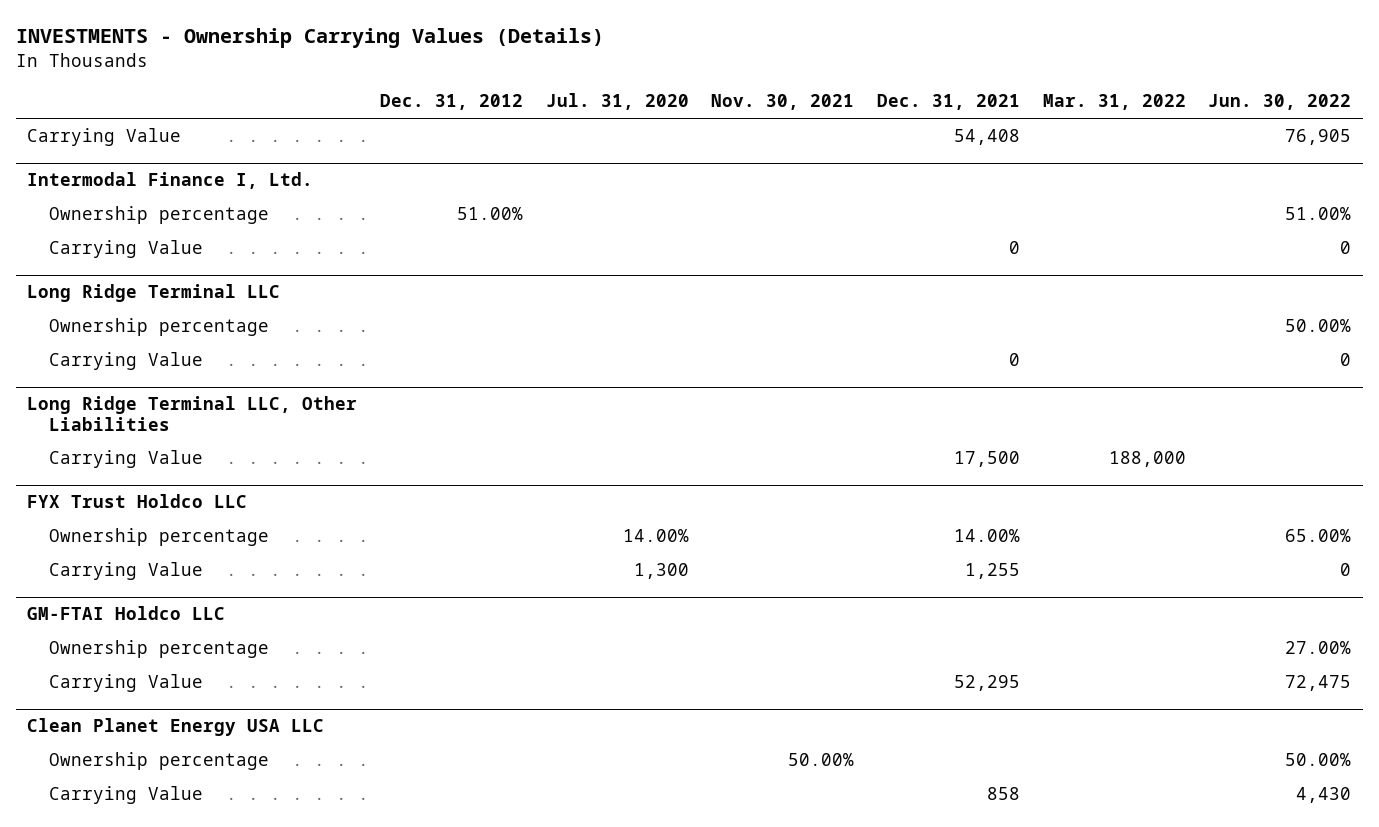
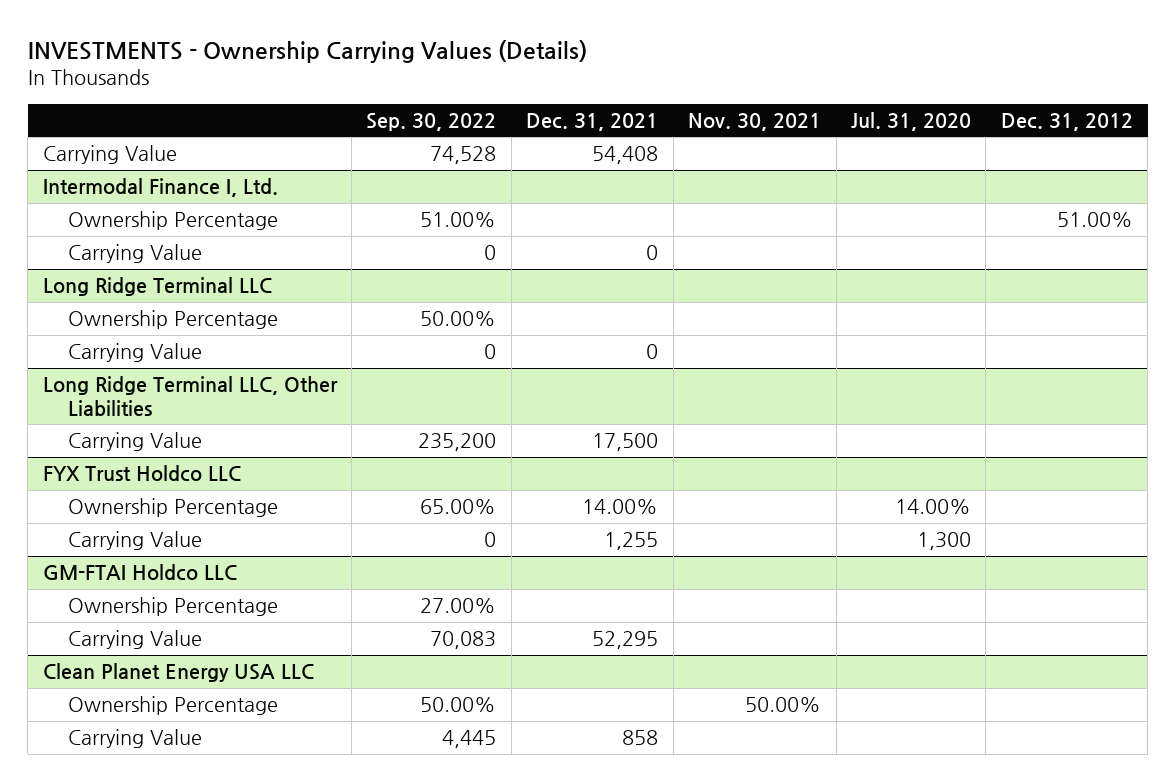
- | Dec. 31, 2012 | Jul. 31, 2020 | Nov. 30, 2021 | Dec. 31, 2021 | Mar. 31, 2022 | Jun. 30, 2022
+ | Sep. 30, 2022 | Dec. 31, 2021 | Nov. 30, 2021 | Jul. 31, 2020 | Dec. 31, 2012
@ Intermodal Finance I, Ltd.
- Ownership percentage | 51.00% | | | | | 51.00%
+ Ownership Percentage | 51.00% | | | | 51.00%
@ Long Ridge Terminal LLC
- Ownership percentage | | | | | | 50.00%
+ Ownership Percentage | 50.00% | | | |
@ FYX Trust Holdco LLC
- Ownership percentage | | 14.00% | | 14.00% | | 65.00%
+ Ownership Percentage | 65.00% | 14.00% | | 14.00% |
@ GM-FTAI Holdco LLC
- Ownership percentage | | | | | | 27.00%
+ Ownership Percentage | 27.00% | | | |
@ Clean Planet Energy USA LLC
- Ownership percentage | | | 50.00% | | | 50.00%
+ Ownership Percentage | 50.00% | | 50.00% | |

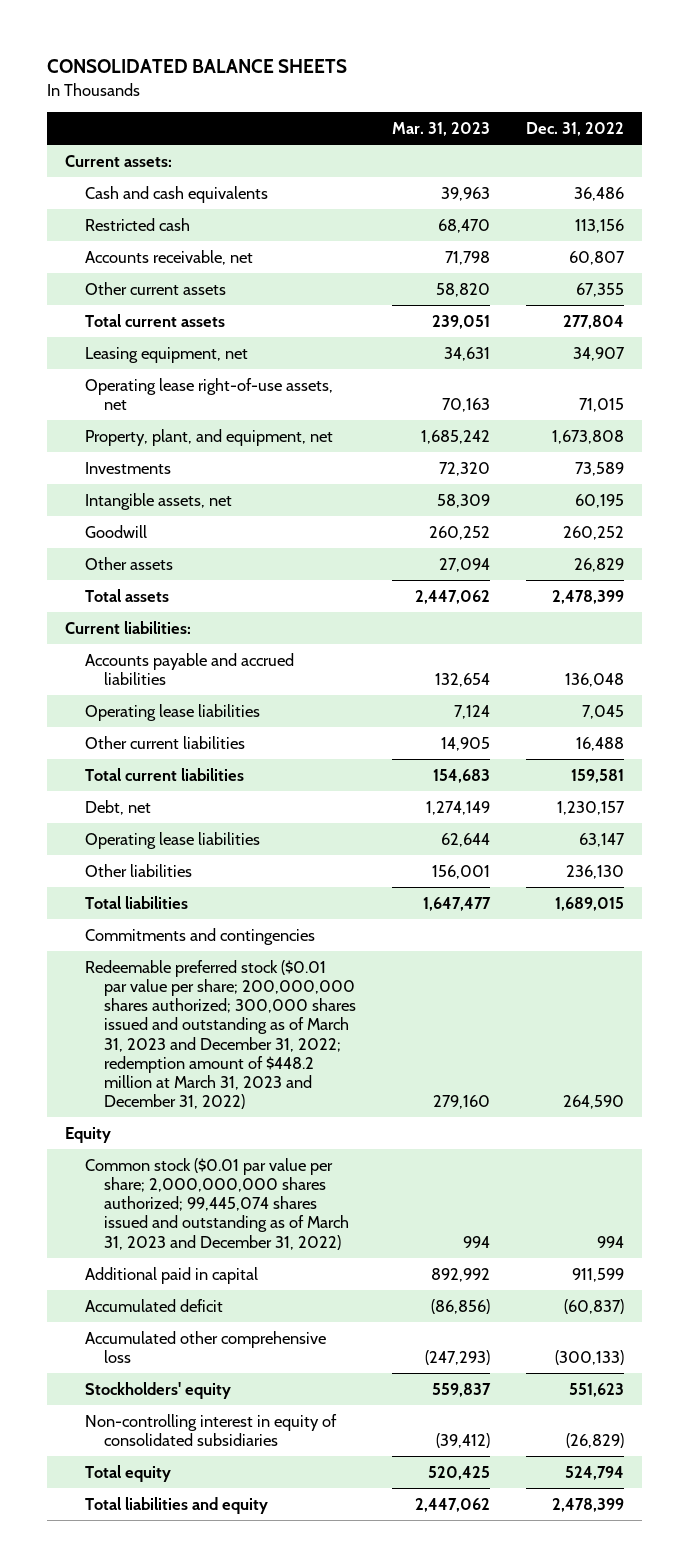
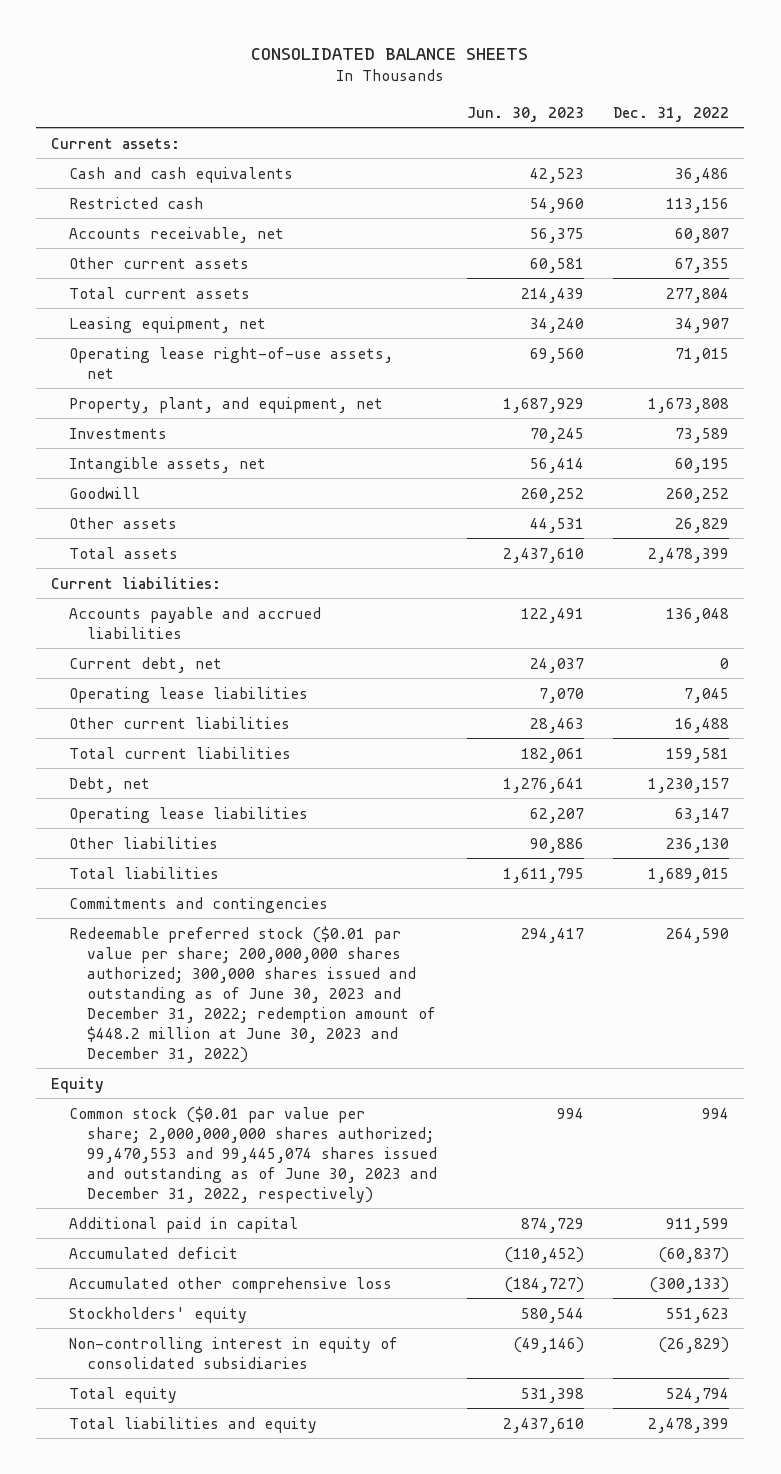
- | Mar. 31, 2023 | Dec. 31, 2022
+ | Jun. 30, 2023 | Dec. 31, 2022
+ Current debt, net | 24,037 | 0
- Redeemable preferred stock ($0.01 par value per share; 200,000,000 shares authorized; 300,000 shares issued and outstanding as of March 31, 2023 and December 31, 2022; redemption amount of $448.2 million at March 31, 2023 and December 31, 2022) | 279,160 | 264,590
+ Redeemable preferred stock ($0.01 par value per share; 200,000,000 shares authorized; 300,000 shares issued and outstanding as of June 30, 2023 and December 31, 2022; redemption amount of $448.2 million at June 30, 2023 and December 31, 2022) | 294,417 | 264,590
- Common stock ($0.01 par value per share; 2,000,000,000 shares authorized; 99,445,074 shares issued and outstanding as of March 31, 2023 and December 31, 2022) | 994 | 994
+ Common stock ($0.01 par value per share; 2,000,000,000 shares authorized; 99,470,553 and 99,445,074 shares issued and outstanding as of June 30, 2023 and December 31, 2022, respectively) | 994 | 994

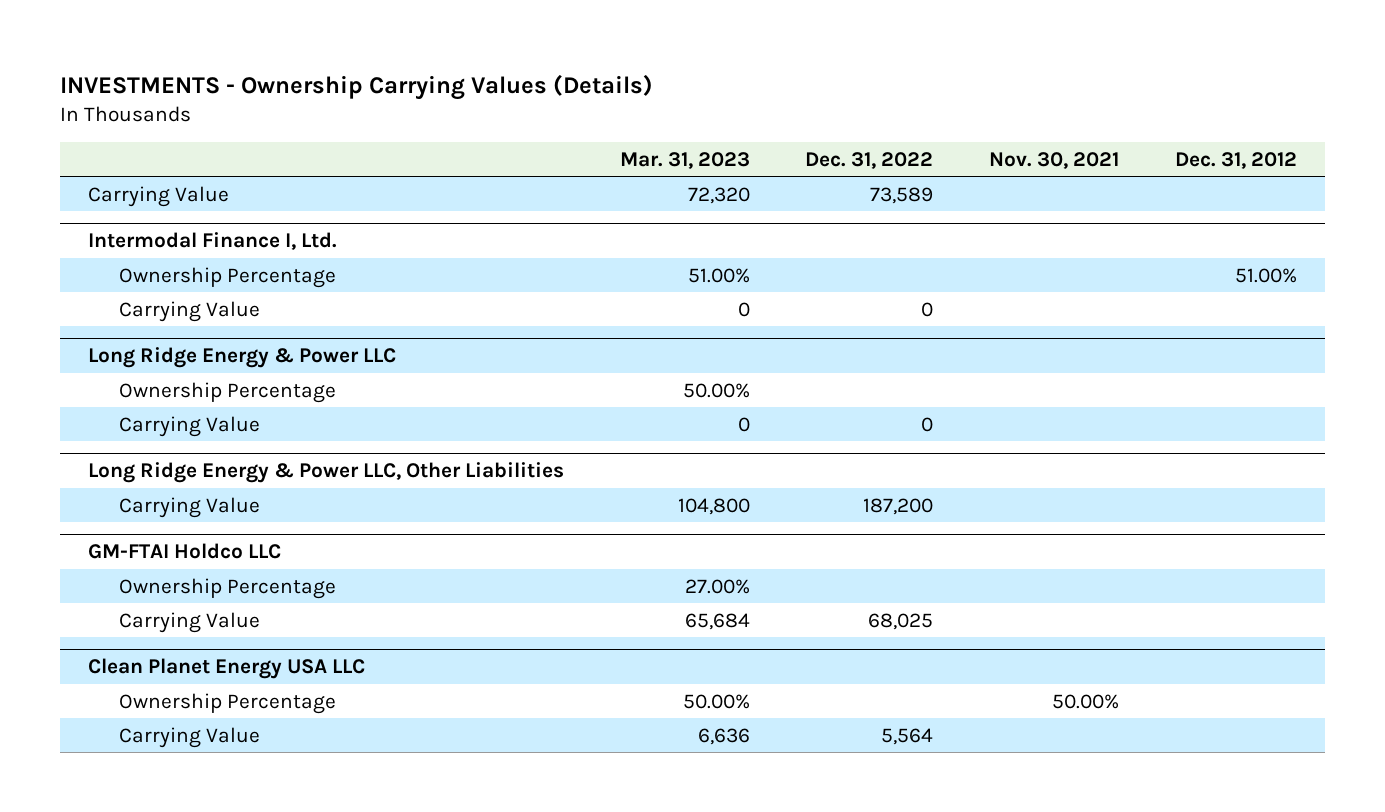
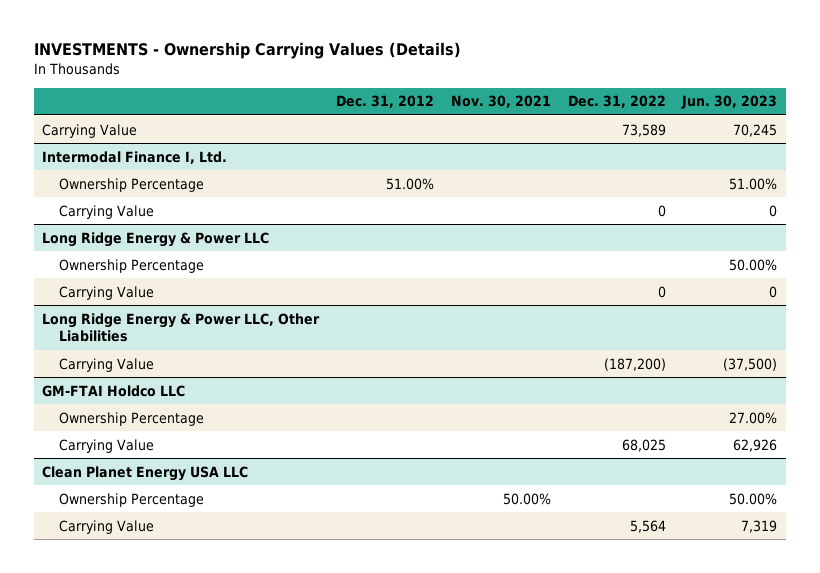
- | Mar. 31, 2023 | Dec. 31, 2022 | Nov. 30, 2021 | Dec. 31, 2012
+ | Dec. 31, 2012 | Nov. 30, 2021 | Dec. 31, 2022 | Jun. 30, 2023
@ Long Ridge Energy & Power LLC, Other Liabilities
- Carrying Value | 104,800 | 187,200 | |
+ Carrying Value | | | (187,200) | (37,500)

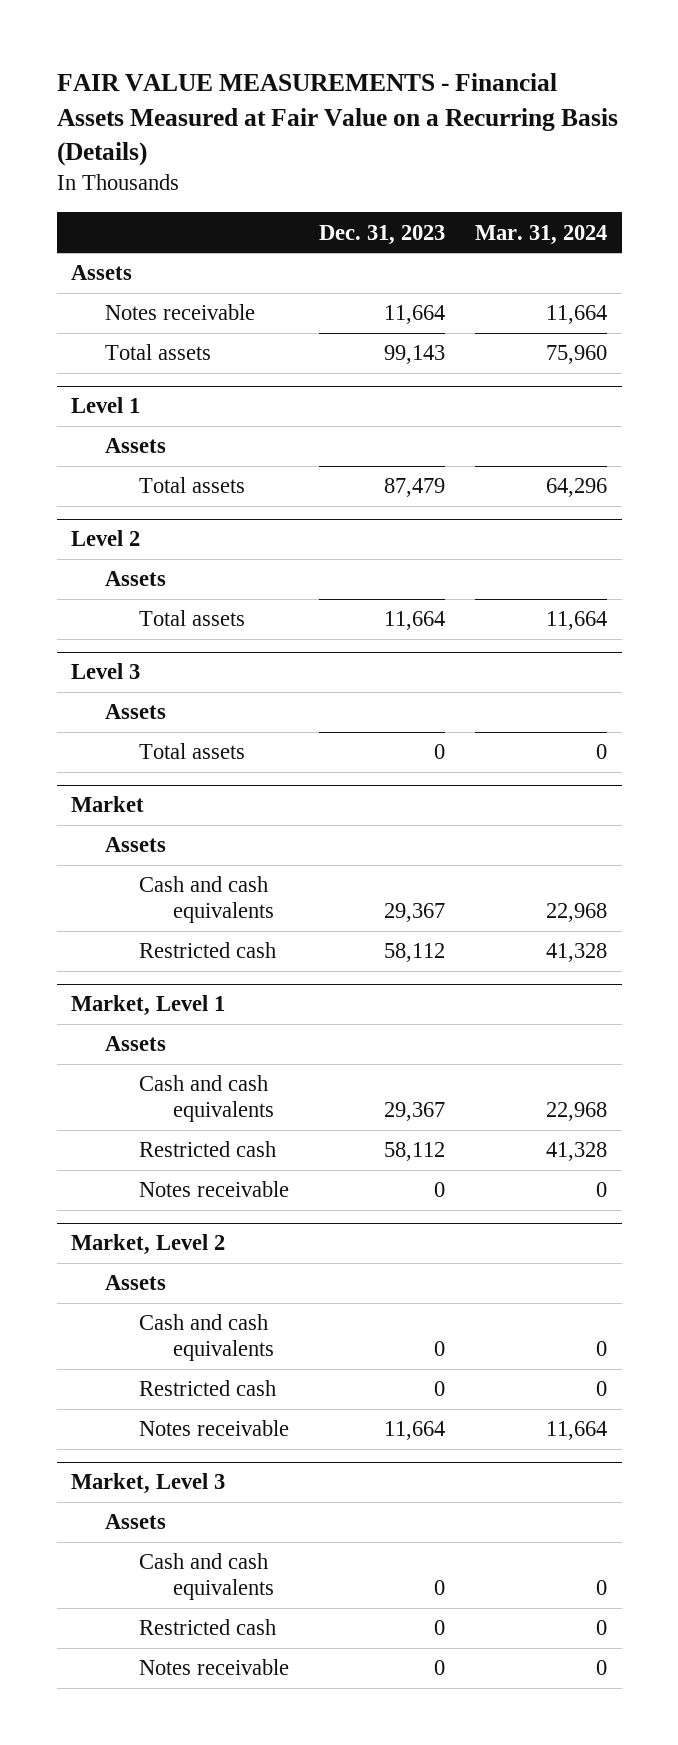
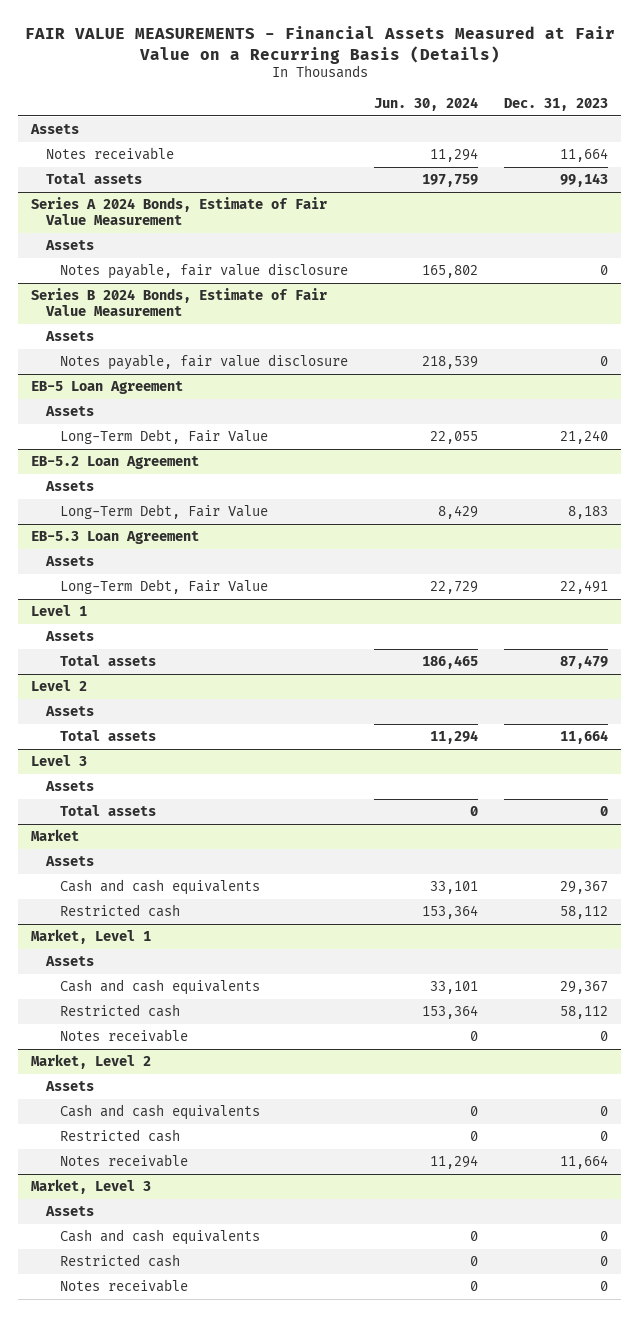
- | Dec. 31, 2023 | Mar. 31, 2024
+ | Jun. 30, 2024 | Dec. 31, 2023
+ Series A 2024 Bonds, Estimate of Fair Value Measurement
+ Assets
+ Notes payable, fair value disclosure | 165,802 | 0
+ Series B 2024 Bonds, Estimate of Fair Value Measurement
+ Assets
+ Notes payable, fair value disclosure | 218,539 | 0
+ EB-5 Loan Agreement
+ Assets
+ Long-Term Debt, Fair Value | 22,055 | 21,240
+ EB-5.2 Loan Agreement
+ Assets
+ Long-Term Debt, Fair Value | 8,429 | 8,183
+ EB-5.3 Loan Agreement
+ Assets
+ Long-Term Debt, Fair Value | 22,729 | 22,491

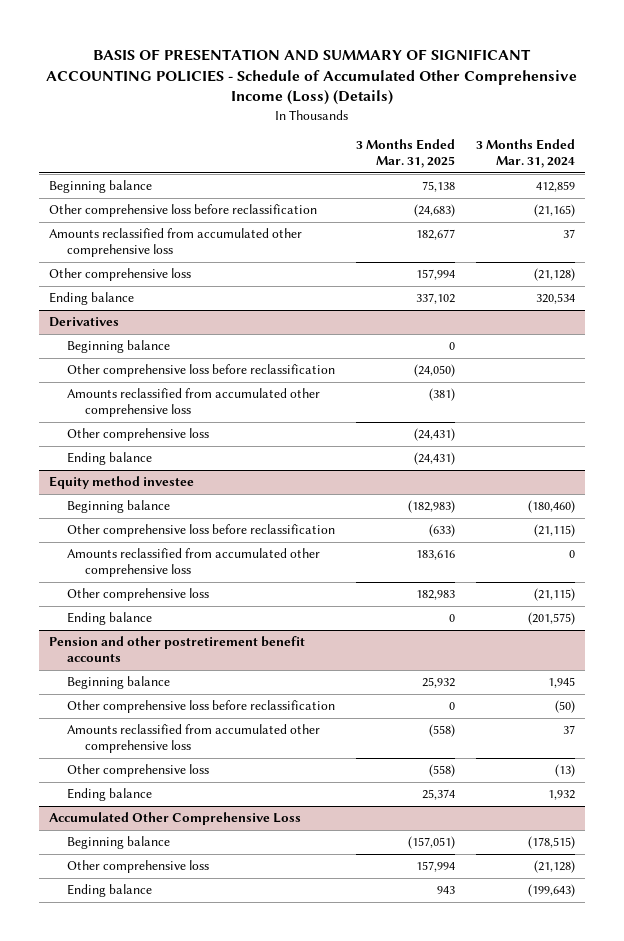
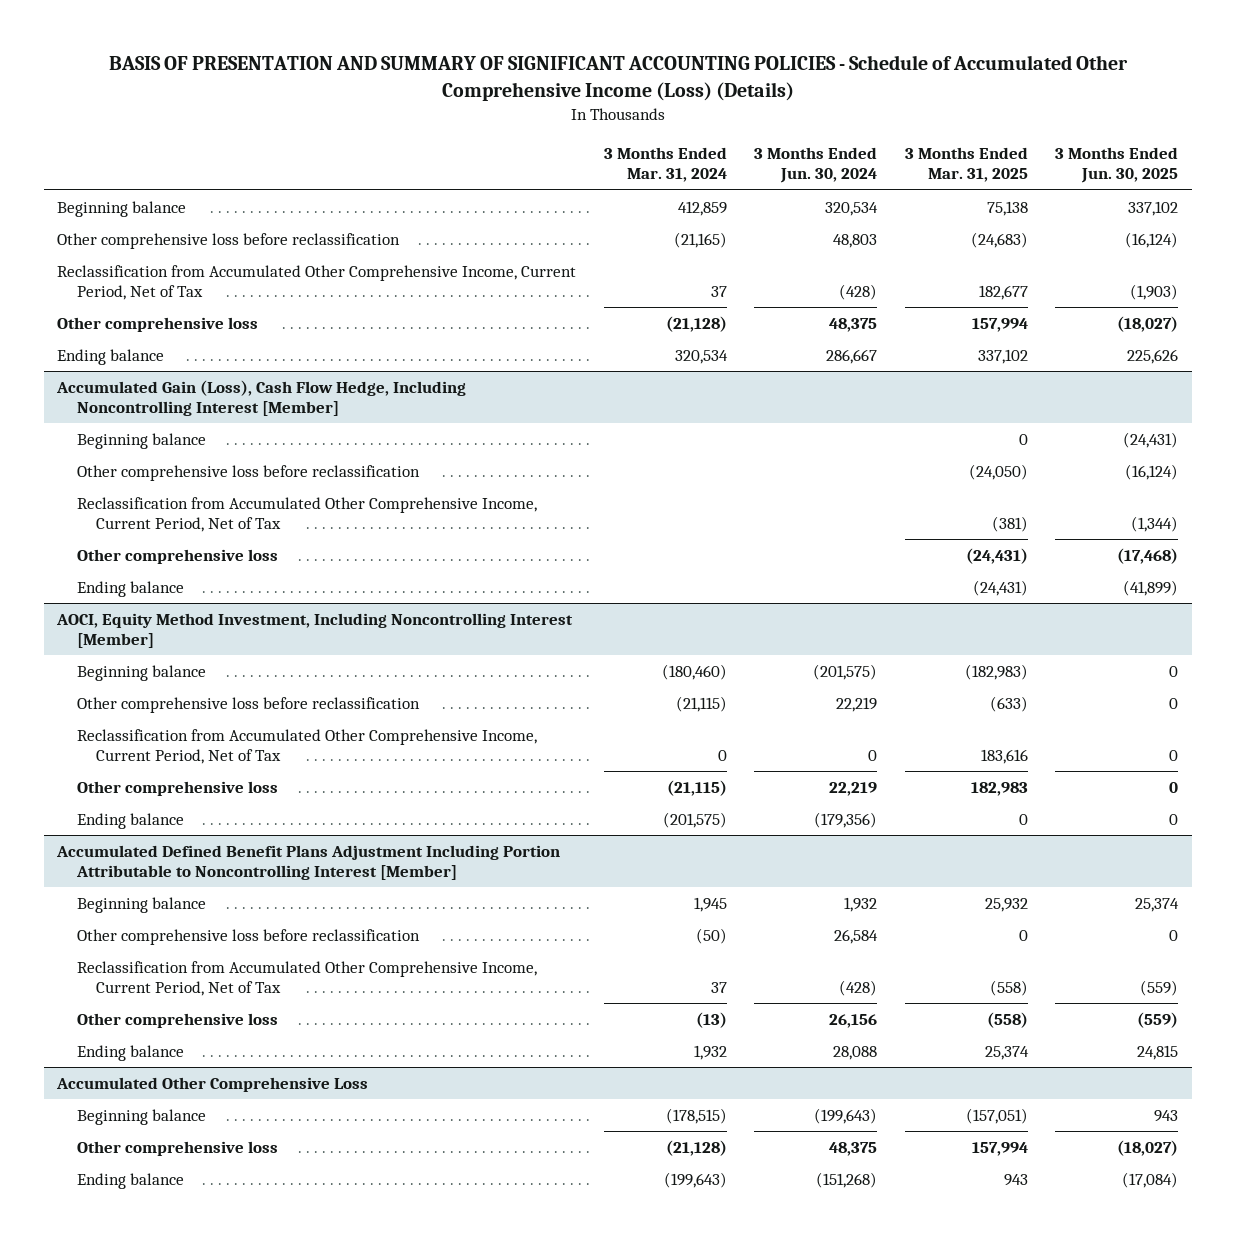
- | 3 Months Ended Mar. 31, 2025 | 3 Months Ended Mar. 31, 2024
+ | 3 Months Ended Mar. 31, 2024 | 3 Months Ended Jun. 30, 2024 | 3 Months Ended Mar. 31, 2025 | 3 Months Ended Jun. 30, 2025
- Amounts reclassified from accumulated other comprehensive loss | 182,677 | 37
+ Reclassification from Accumulated Other Comprehensive Income, Current Period, Net of Tax | 37 | (428) | 182,677 | (1,903)
- Derivatives
+ Accumulated Gain (Loss), Cash Flow Hedge, Including Noncontrolling Interest [Member]
- Amounts reclassified from accumulated other comprehensive loss | (381) |
+ Reclassification from Accumulated Other Comprehensive Income, Current Period, Net of Tax | | | (381) | (1,344)
- Equity method investee
+ AOCI, Equity Method Investment, Including Noncontrolling Interest [Member]
- Amounts reclassified from accumulated other comprehensive loss | 183,616 | 0
+ Reclassification from Accumulated Other Comprehensive Income, Current Period, Net of Tax | 0 | 0 | 183,616 | 0
- Pension and other postretirement benefit accounts
+ Accumulated Defined Benefit Plans Adjustment Including Portion Attributable to Noncontrolling Interest [Member]
- Amounts reclassified from accumulated other comprehensive loss | (558) | 37
+ Reclassification from Accumulated Other Comprehensive Income, Current Period, Net of Tax | 37 | (428) | (558) | (559)

